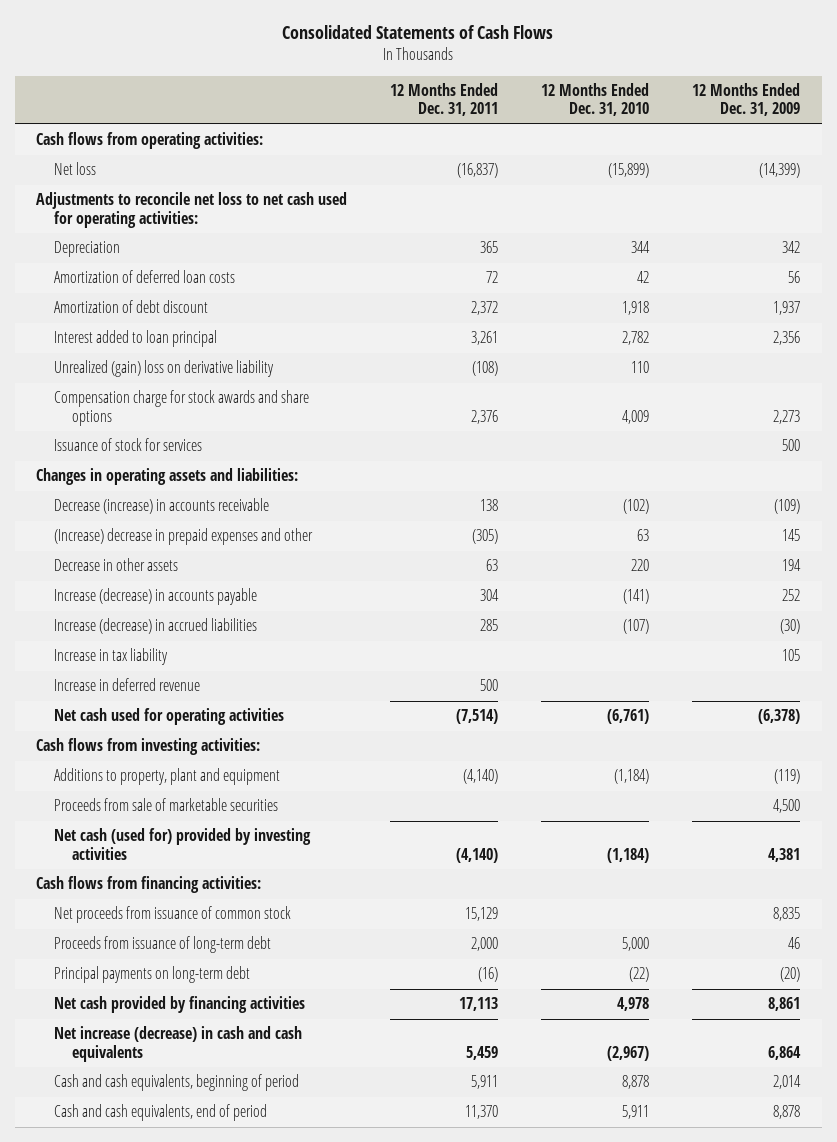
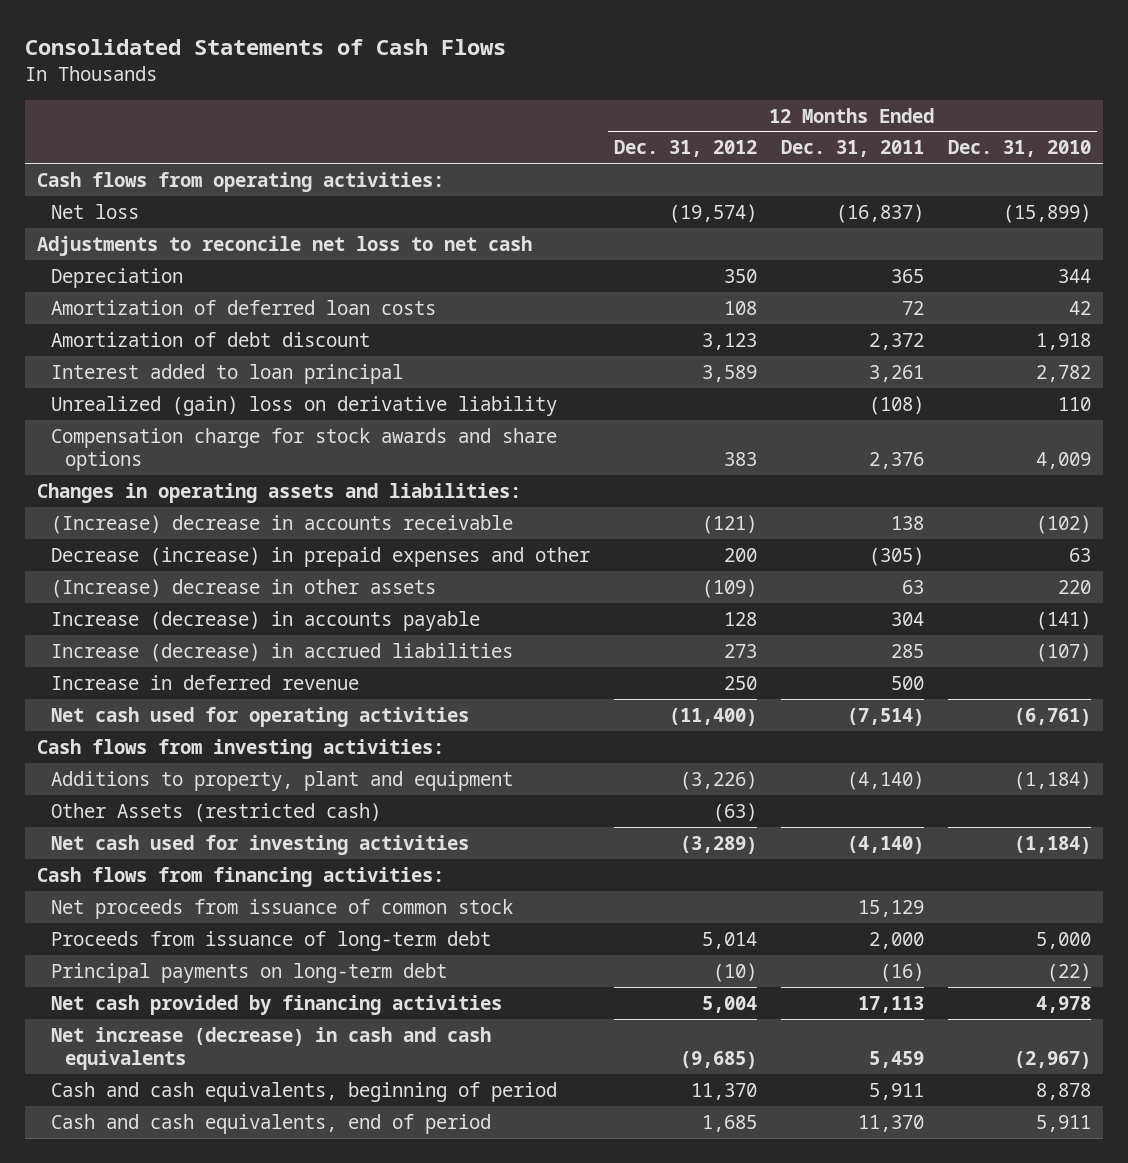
- | 12 Months Ended Dec. 31, 2011 | 12 Months Ended Dec. 31, 2010 | 12 Months Ended Dec. 31, 2009
+ | 12 Months Ended Dec. 31, 2012 | 12 Months Ended Dec. 31, 2011 | 12 Months Ended Dec. 31, 2010
- Adjustments to reconcile net loss to net cash used for operating activities:
+ Adjustments to reconcile net loss to net cash
- Issuance of stock for services | | | 500
- Decrease (increase) in accounts receivable | 138 | (102) | (109)
- (Increase) decrease in prepaid expenses and other | (305) | 63 | 145
- Decrease in other assets | 63 | 220 | 194
+ (Increase) decrease in accounts receivable | (121) | 138 | (102)
+ Decrease (increase) in prepaid expenses and other | 200 | (305) | 63
+ (Increase) decrease in other assets | (109) | 63 | 220
- Increase in tax liability | | | 105
- Proceeds from sale of marketable securities | | | 4,500
- Net cash (used for) provided by investing activities | (4,140) | (1,184) | 4,381
+ Other Assets (restricted cash) | (63) | |
+ Net cash used for investing activities | (3,289) | (4,140) | (1,184)

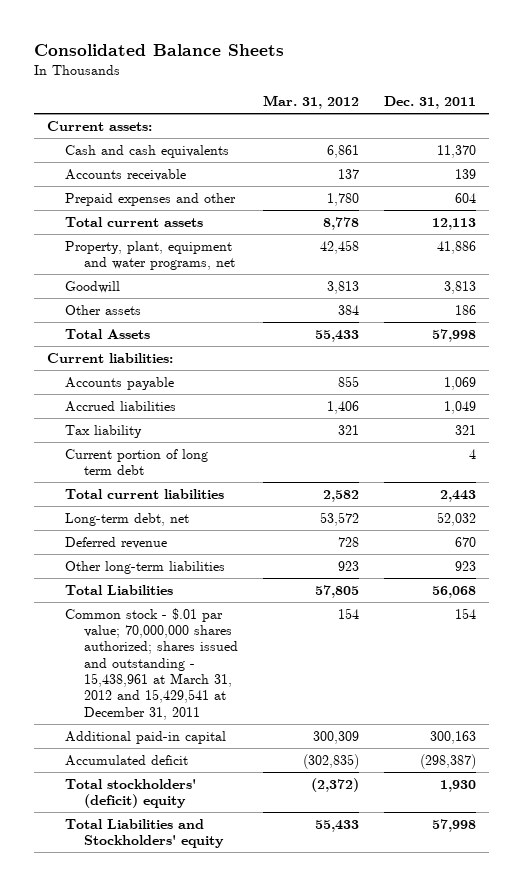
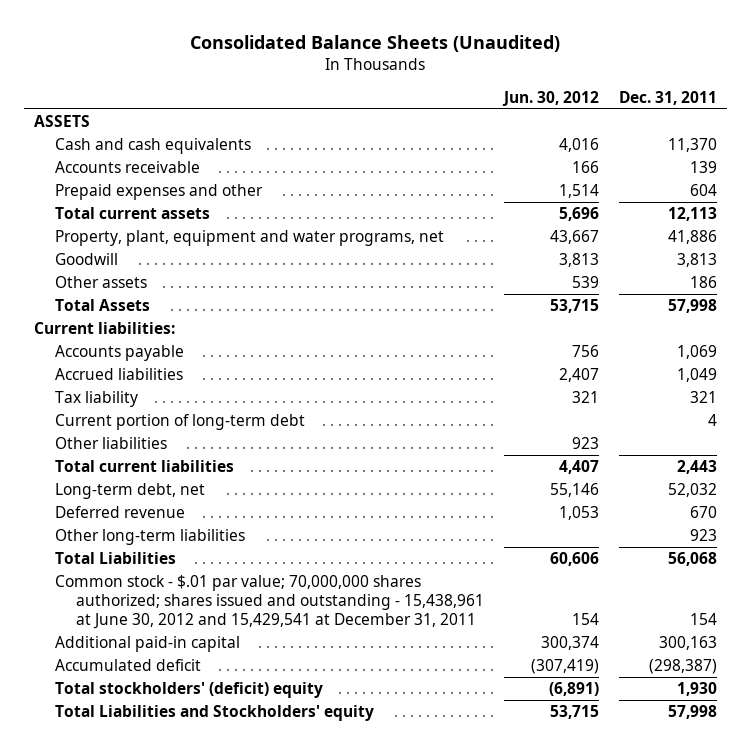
- Consolidated Balance Sheets
+ Consolidated Balance Sheets (Unaudited)
- | Mar. 31, 2012 | Dec. 31, 2011
+ | Jun. 30, 2012 | Dec. 31, 2011
- Current assets:
+ ASSETS
- Current portion of long term debt | | 4
+ Current portion of long-term debt | | 4
+ Other liabilities | 923 |
- Common stock - $.01 par value; 70,000,000 shares authorized; shares issued and outstanding - 15,438,961 at March 31, 2012 and 15,429,541 at December 31, 2011 | 154 | 154
+ Common stock - $.01 par value; 70,000,000 shares authorized; shares issued and outstanding - 15,438,961 at June 30, 2012 and 15,429,541 at December 31, 2011 | 154 | 154

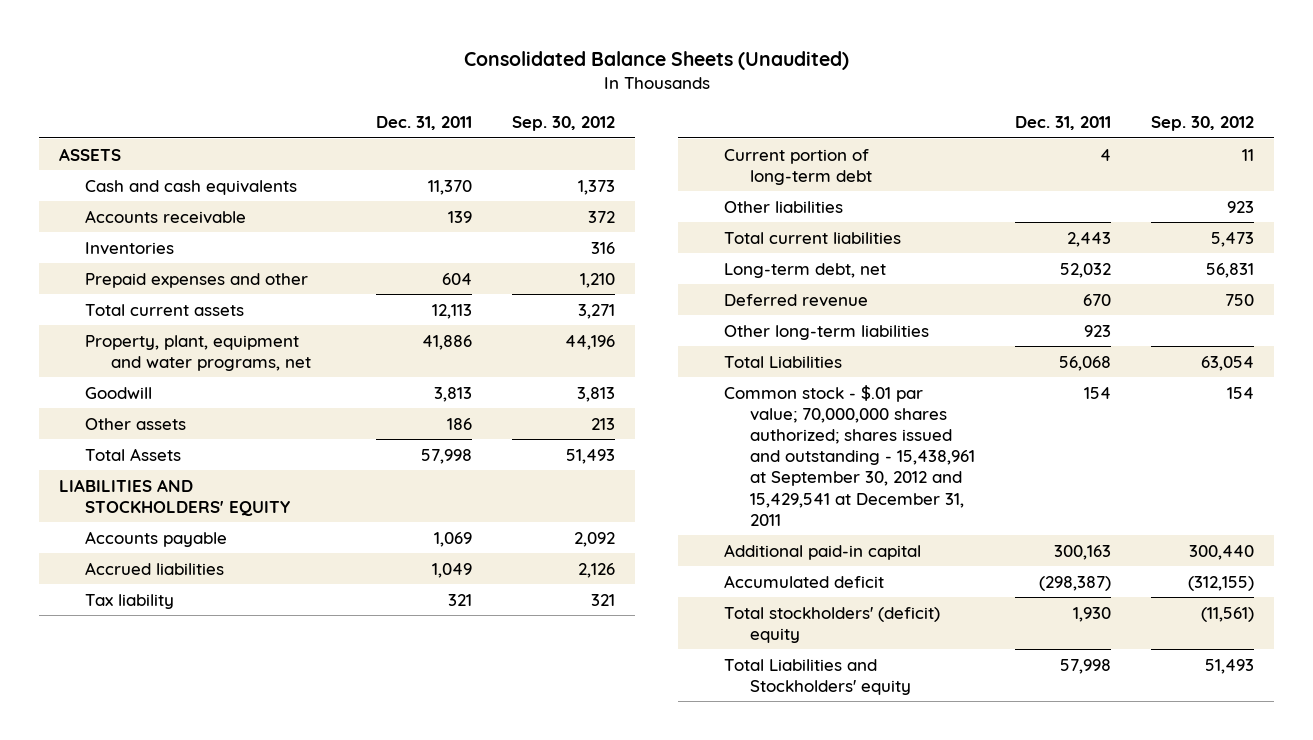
- | Jun. 30, 2012 | Dec. 31, 2011
+ | Dec. 31, 2011 | Sep. 30, 2012
+ Inventories | | 316
- Current liabilities:
+ LIABILITIES AND STOCKHOLDERS' EQUITY
- Common stock - $.01 par value; 70,000,000 shares authorized; shares issued and outstanding - 15,438,961 at June 30, 2012 and 15,429,541 at December 31, 2011 | 154 | 154
+ Common stock - $.01 par value; 70,000,000 shares authorized; shares issued and outstanding - 15,438,961 at September 30, 2012 and 15,429,541 at December 31, 2011 | 154 | 154

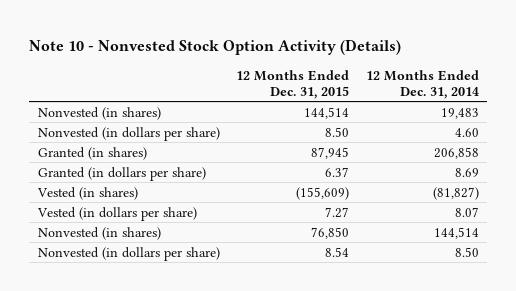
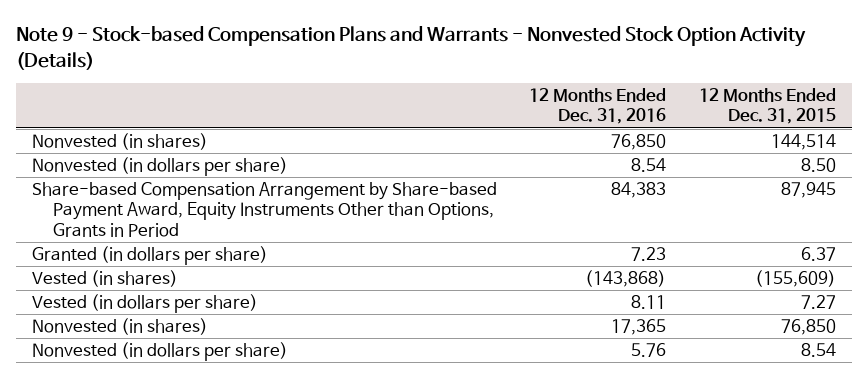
- Note 10 - Nonvested Stock Option Activity (Details)
+ Note 9 - Stock-based Compensation Plans and Warrants - Nonvested Stock Option Activity (Details)
- | 12 Months Ended Dec. 31, 2015 | 12 Months Ended Dec. 31, 2014
+ | 12 Months Ended Dec. 31, 2016 | 12 Months Ended Dec. 31, 2015
- Granted (in shares) | 87,945 | 206,858
+ Share-based Compensation Arrangement by Share-based Payment Award, Equity Instruments Other than Options, Grants in Period | 84,383 | 87,945

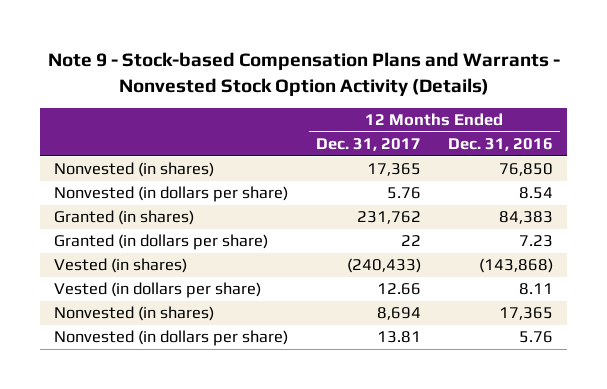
- | 12 Months Ended Dec. 31, 2016 | 12 Months Ended Dec. 31, 2015
+ | 12 Months Ended Dec. 31, 2017 | 12 Months Ended Dec. 31, 2016
- Share-based Compensation Arrangement by Share-based Payment Award, Equity Instruments Other than Options, Grants in Period | 84,383 | 87,945
+ Granted (in shares) | 231,762 | 84,383

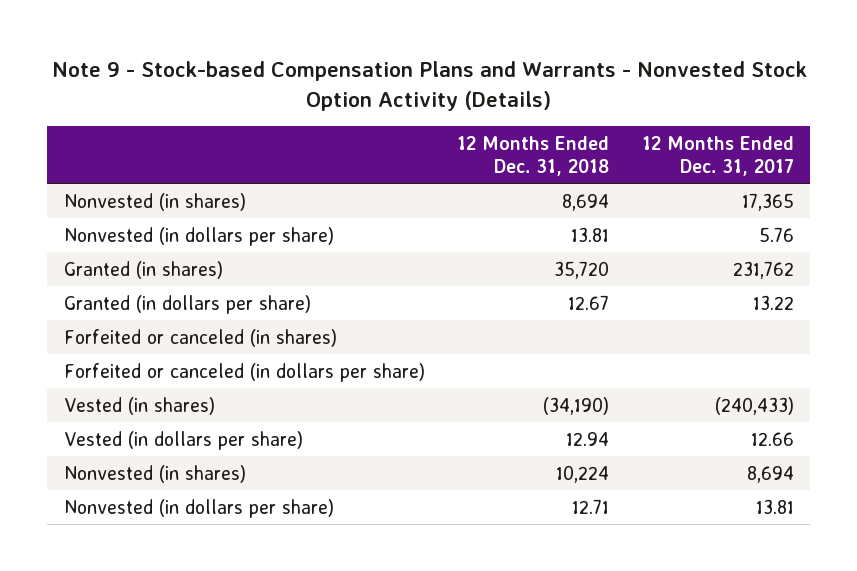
- | 12 Months Ended Dec. 31, 2017 | 12 Months Ended Dec. 31, 2016
+ | 12 Months Ended Dec. 31, 2018 | 12 Months Ended Dec. 31, 2017
- Granted (in dollars per share) | 22 | 7.23
+ Granted (in dollars per share) | 12.67 | 13.22
+ Forfeited or canceled (in shares)
+ Forfeited or canceled (in dollars per share)

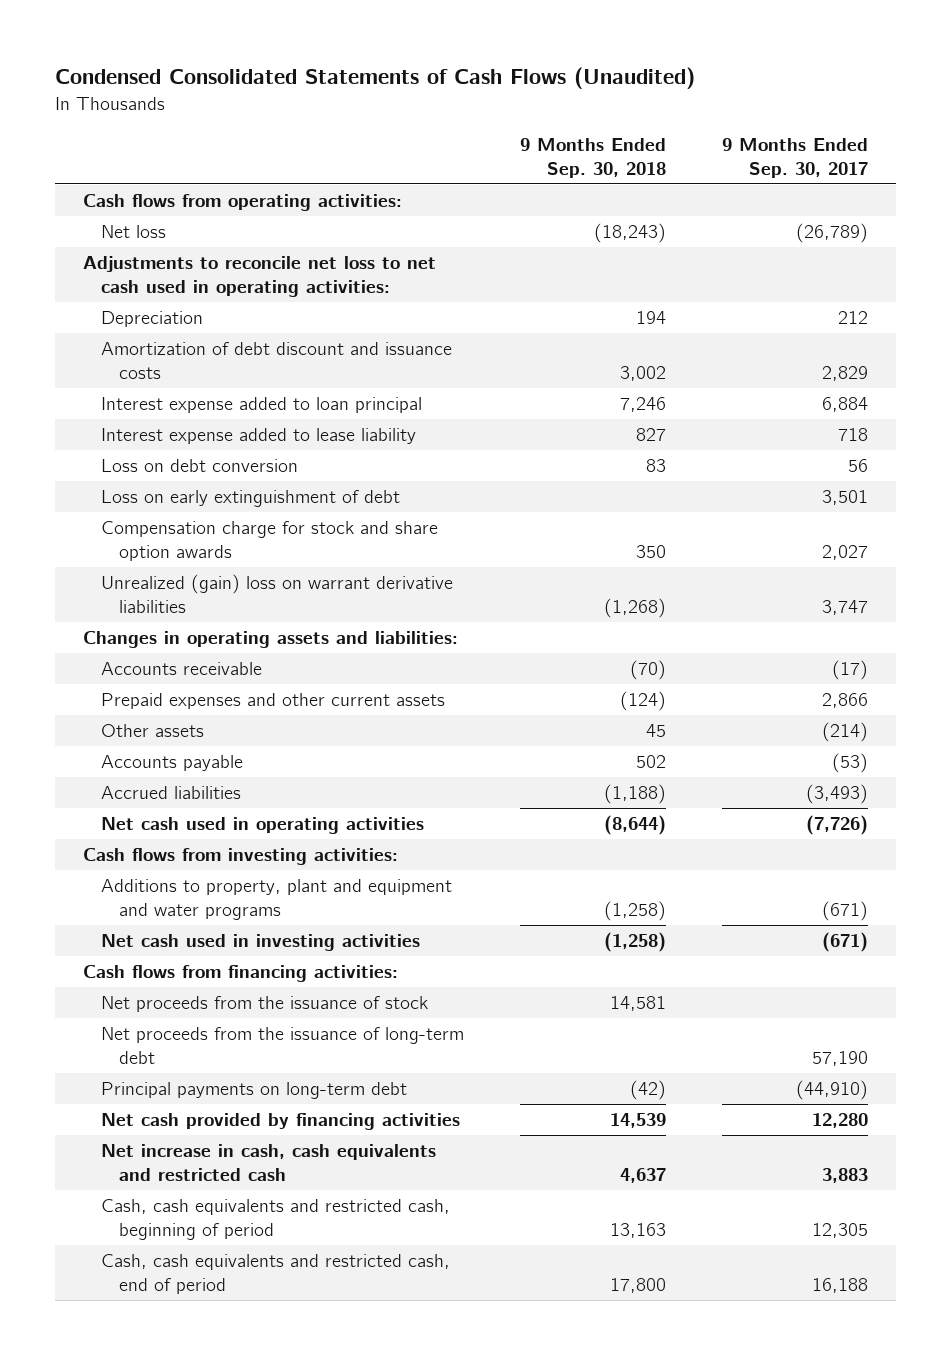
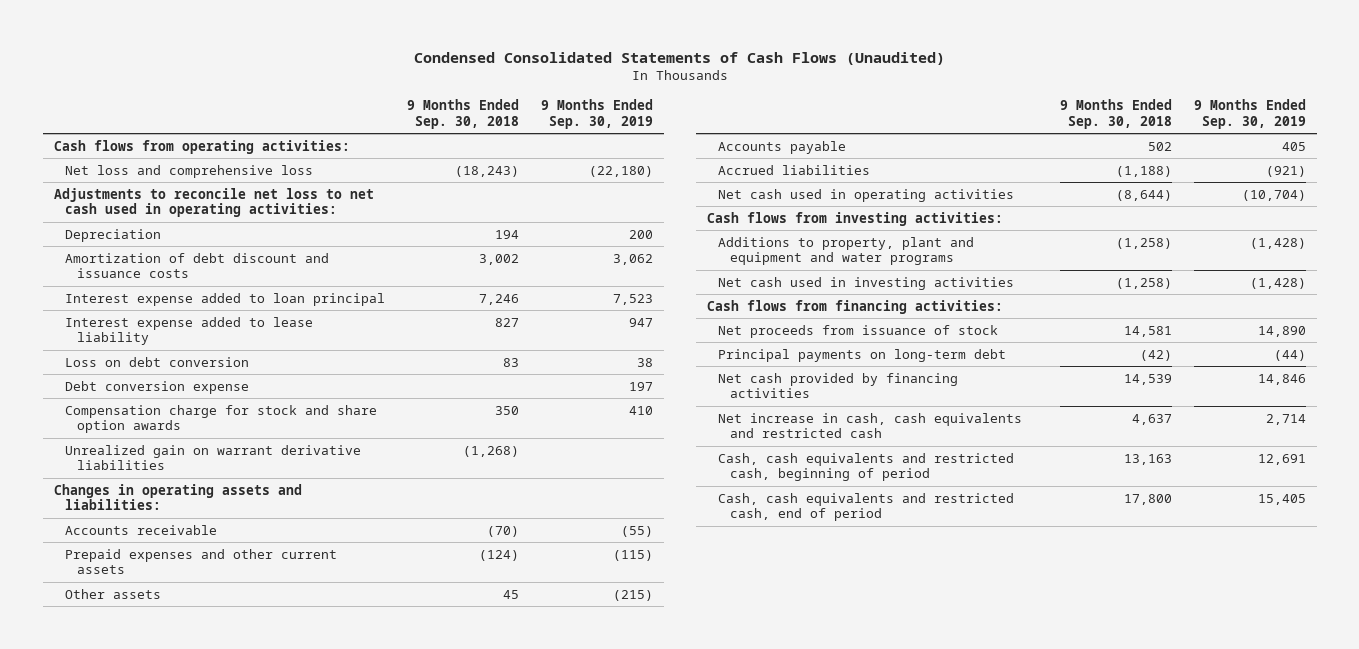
- | 9 Months Ended Sep. 30, 2018 | 9 Months Ended Sep. 30, 2017
+ | 9 Months Ended Sep. 30, 2018 | 9 Months Ended Sep. 30, 2019
- Net loss | (18,243) | (26,789)
+ Net loss and comprehensive loss | (18,243) | (22,180)
- Loss on early extinguishment of debt | | 3,501
+ Debt conversion expense | | 197
- Unrealized (gain) loss on warrant derivative liabilities | (1,268) | 3,747
+ Unrealized gain on warrant derivative liabilities | (1,268) |
- Net proceeds from the issuance of stock | 14,581 |
- Net proceeds from the issuance of long-term debt | | 57,190
+ Net proceeds from issuance of stock | 14,581 | 14,890

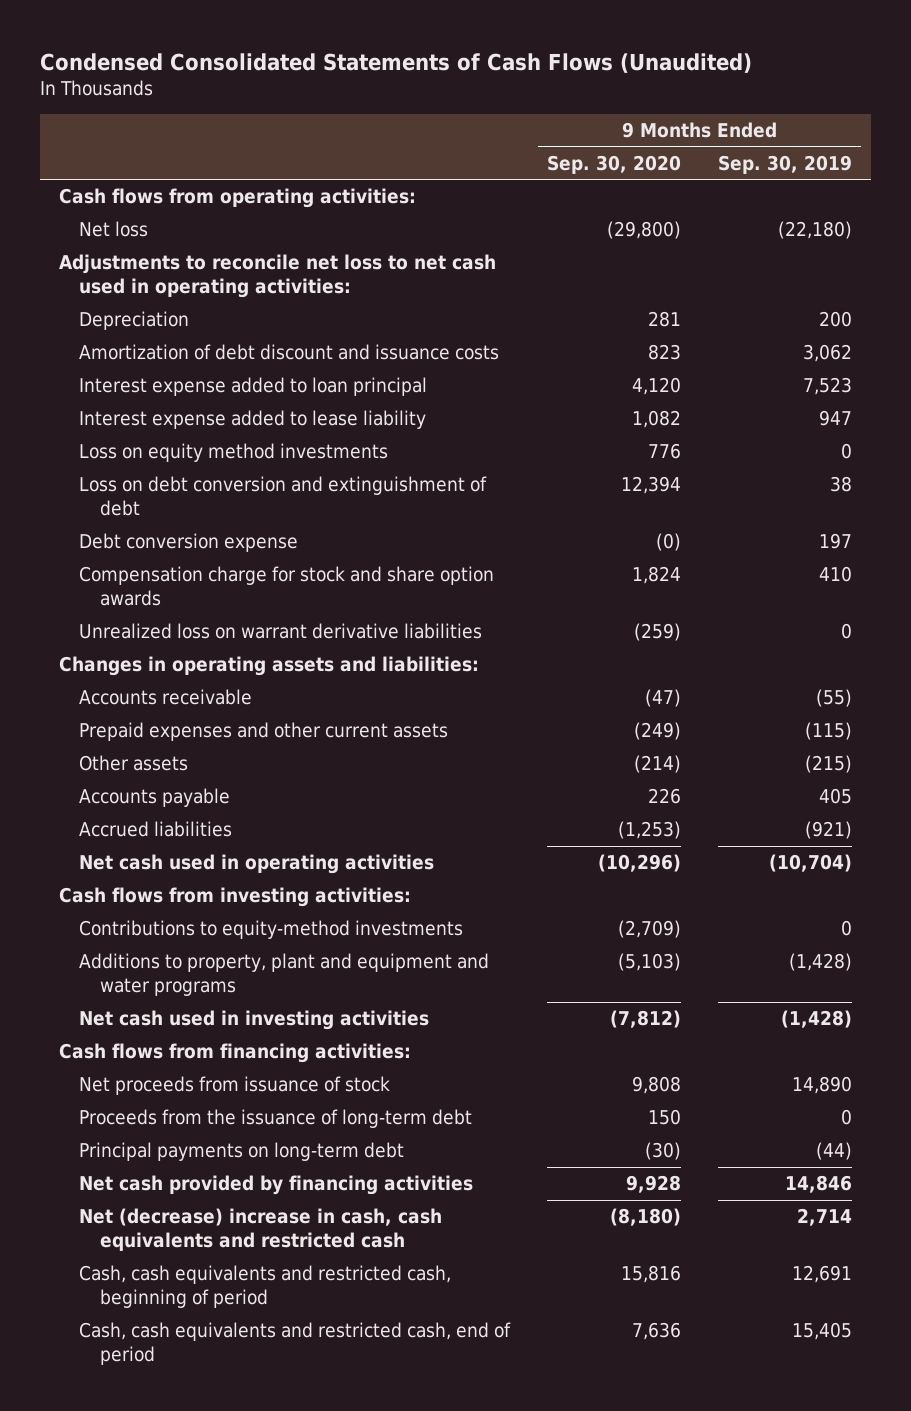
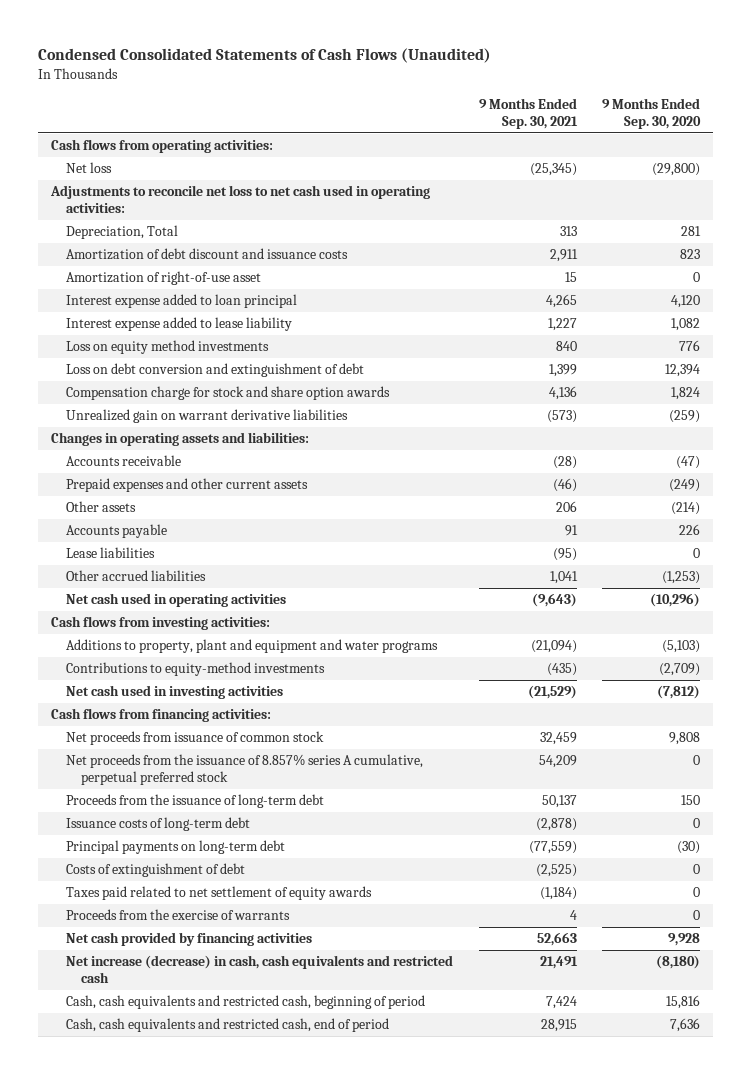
- | 9 Months Ended Sep. 30, 2020 | 9 Months Ended Sep. 30, 2019
+ | 9 Months Ended Sep. 30, 2021 | 9 Months Ended Sep. 30, 2020
- Depreciation | 281 | 200
+ Depreciation, Total | 313 | 281
+ Amortization of right-of-use asset | 15 | 0
- Debt conversion expense | (0) | 197
- Unrealized loss on warrant derivative liabilities | (259) | 0
+ Unrealized gain on warrant derivative liabilities | (573) | (259)
- Accrued liabilities | (1,253) | (921)
+ Lease liabilities | (95) | 0
+ Other accrued liabilities | 1,041 | (1,253)
moved down: Contributions to equity-method investments | (435) | (2,709)
- Net proceeds from issuance of stock | 9,808 | 14,890
+ Net proceeds from issuance of common stock | 32,459 | 9,808
+ Net proceeds from the issuance of 8.857% series A cumulative, perpetual preferred stock | 54,209 | 0
+ Issuance costs of long-term debt | (2,878) | 0
+ Costs of extinguishment of debt | (2,525) | 0
+ Taxes paid related to net settlement of equity awards | (1,184) | 0
+ Proceeds from the exercise of warrants | 4 | 0
- Net (decrease) increase in cash, cash equivalents and restricted cash | (8,180) | 2,714
+ Net increase (decrease) in cash, cash equivalents and restricted cash | 21,491 | (8,180)

